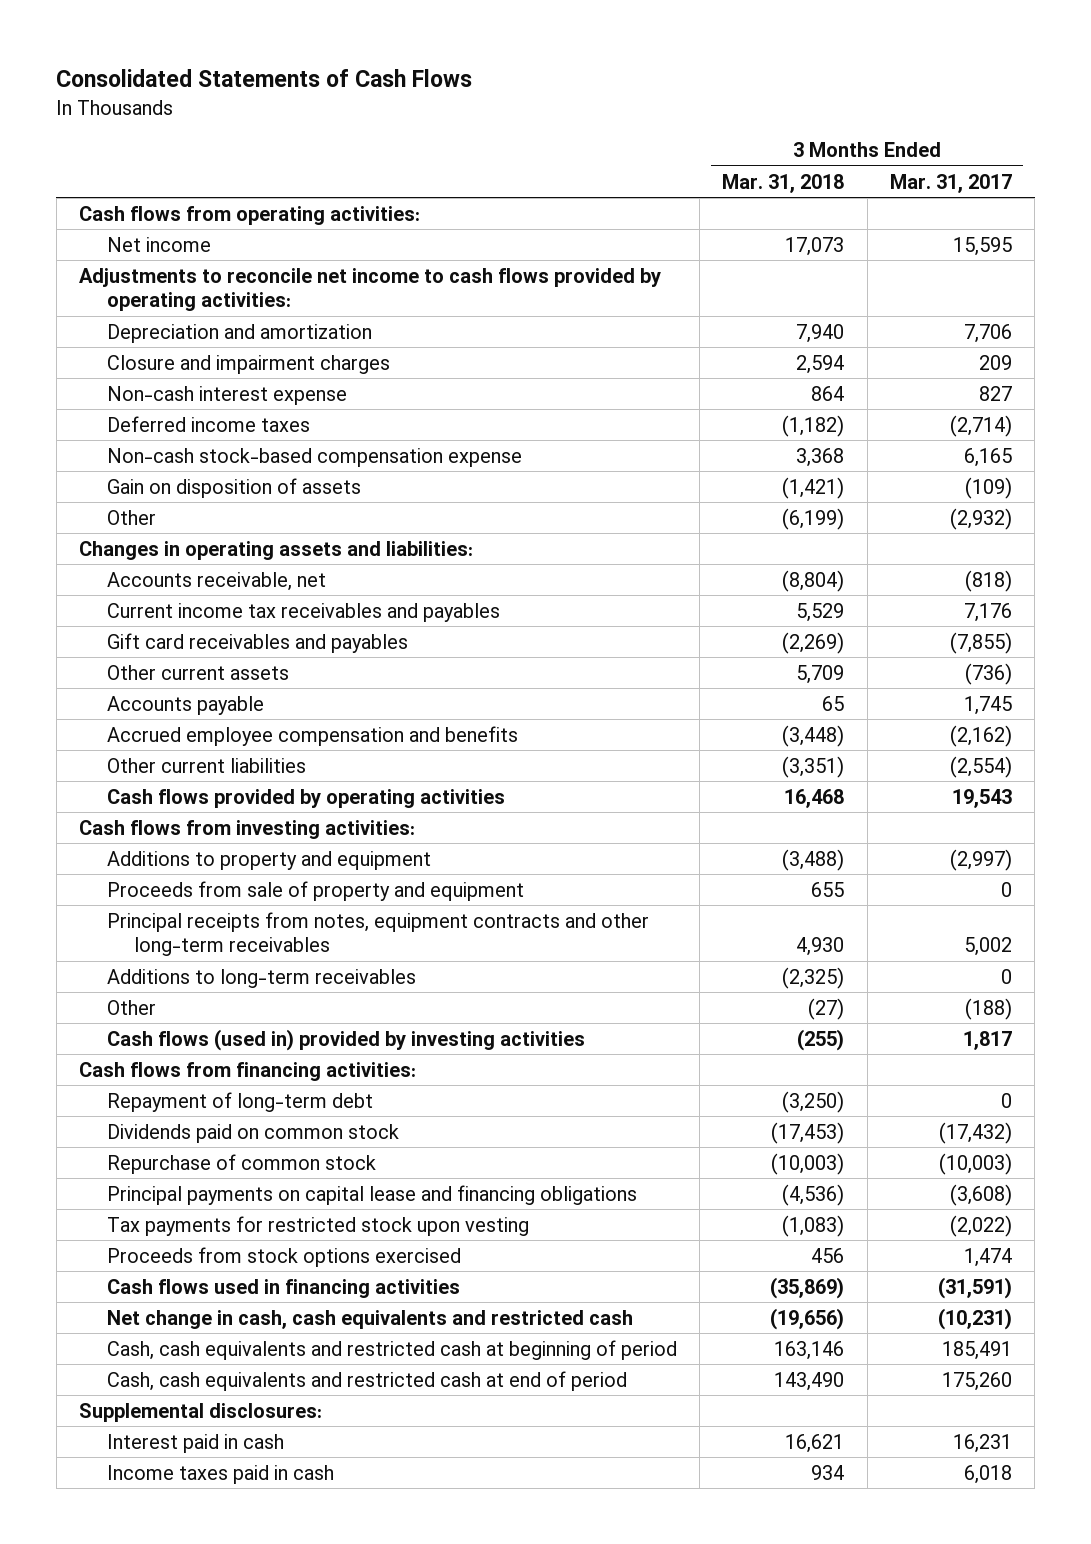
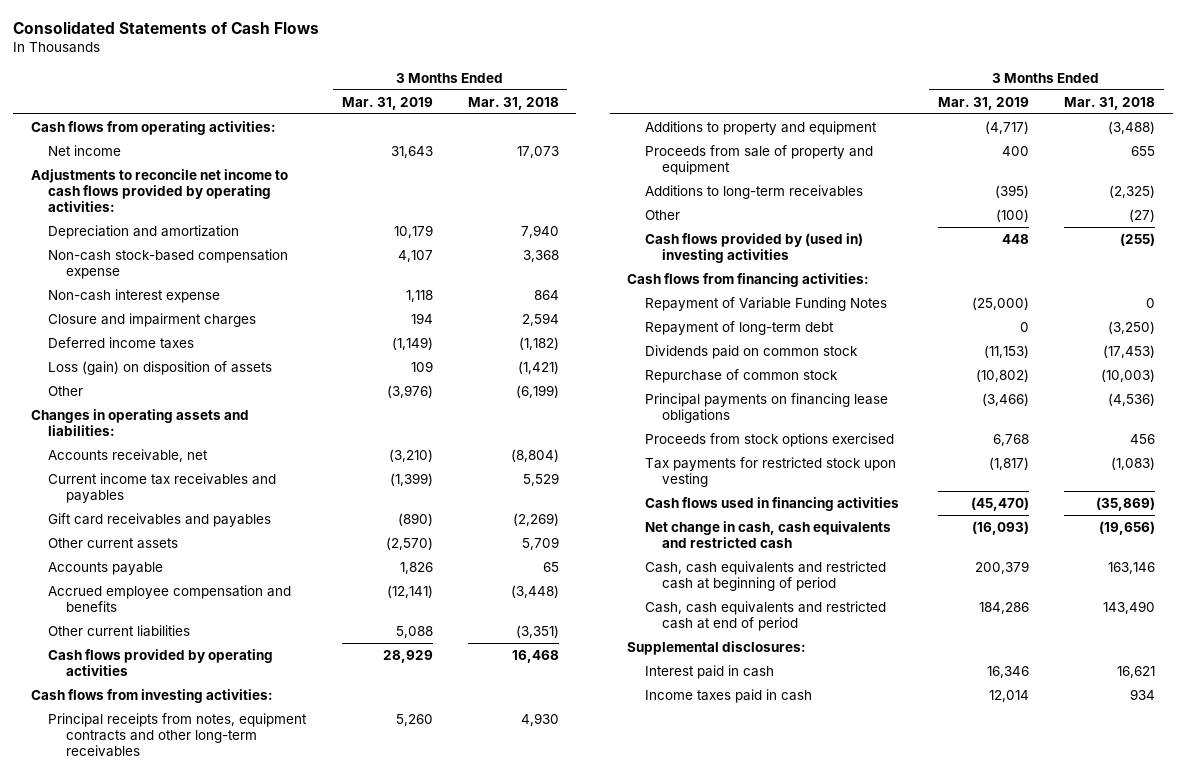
- | 3 Months Ended Mar. 31, 2018 | 3 Months Ended Mar. 31, 2017
+ | 3 Months Ended Mar. 31, 2019 | 3 Months Ended Mar. 31, 2018
moved up: Non-cash stock-based compensation expense | 4,107 | 3,368
moved down: Closure and impairment charges | 194 | 2,594
- Gain on disposition of assets | (1,421) | (109)
+ Loss (gain) on disposition of assets | 109 | (1,421)
moved up: Principal receipts from notes, equipment contracts and other long-term receivables | 5,260 | 4,930
- Cash flows (used in) provided by investing activities | (255) | 1,817
+ Cash flows provided by (used in) investing activities | 448 | (255)
+ Repayment of Variable Funding Notes | (25,000) | 0
- Principal payments on capital lease and financing obligations | (4,536) | (3,608)
+ Principal payments on financing lease obligations | (3,466) | (4,536)
moved down: Tax payments for restricted stock upon vesting | (1,817) | (1,083)

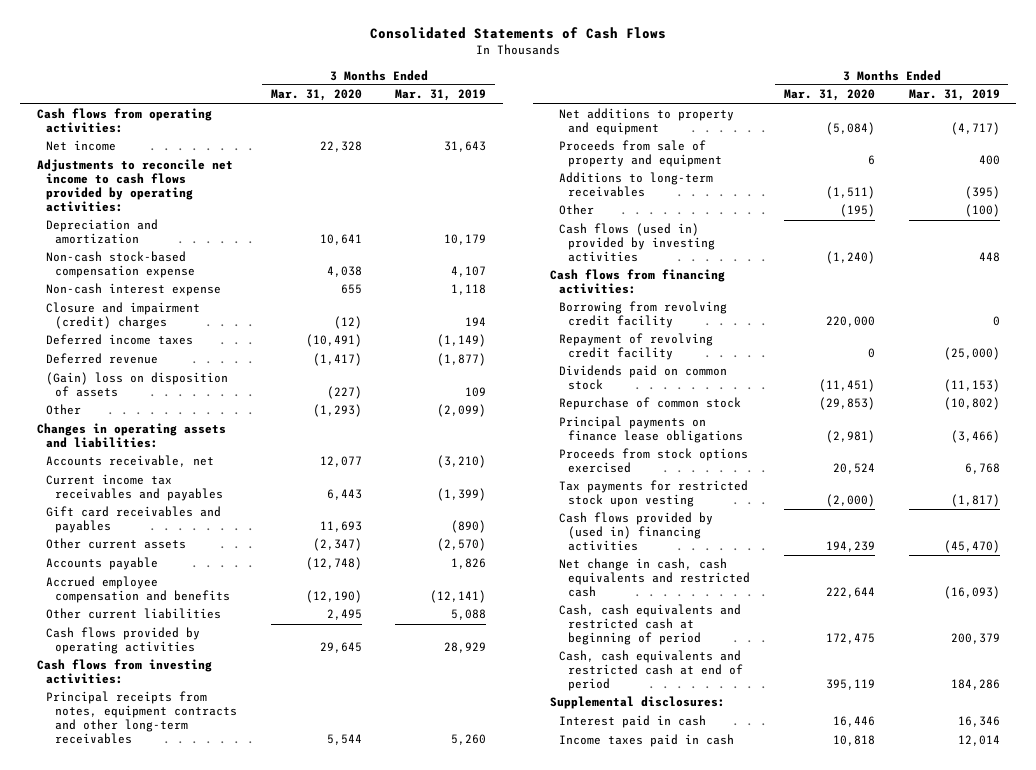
- | 3 Months Ended Mar. 31, 2019 | 3 Months Ended Mar. 31, 2018
+ | 3 Months Ended Mar. 31, 2020 | 3 Months Ended Mar. 31, 2019
- Closure and impairment charges | 194 | 2,594
+ Closure and impairment (credit) charges | (12) | 194
- Loss (gain) on disposition of assets | 109 | (1,421)
- Other | (3,976) | (6,199)
+ Deferred revenue | (1,417) | (1,877)
+ (Gain) loss on disposition of assets | (227) | 109
+ Other | (1,293) | (2,099)
- Additions to property and equipment | (4,717) | (3,488)
+ Net additions to property and equipment | (5,084) | (4,717)
- Cash flows provided by (used in) investing activities | 448 | (255)
+ Cash flows (used in) provided by investing activities | (1,240) | 448
- Repayment of Variable Funding Notes | (25,000) | 0
- Repayment of long-term debt | 0 | (3,250)
+ Borrowing from revolving credit facility | 220,000 | 0
+ Repayment of revolving credit facility | 0 | (25,000)
- Principal payments on financing lease obligations | (3,466) | (4,536)
+ Principal payments on finance lease obligations | (2,981) | (3,466)
- Cash flows used in financing activities | (45,470) | (35,869)
+ Cash flows provided by (used in) financing activities | 194,239 | (45,470)

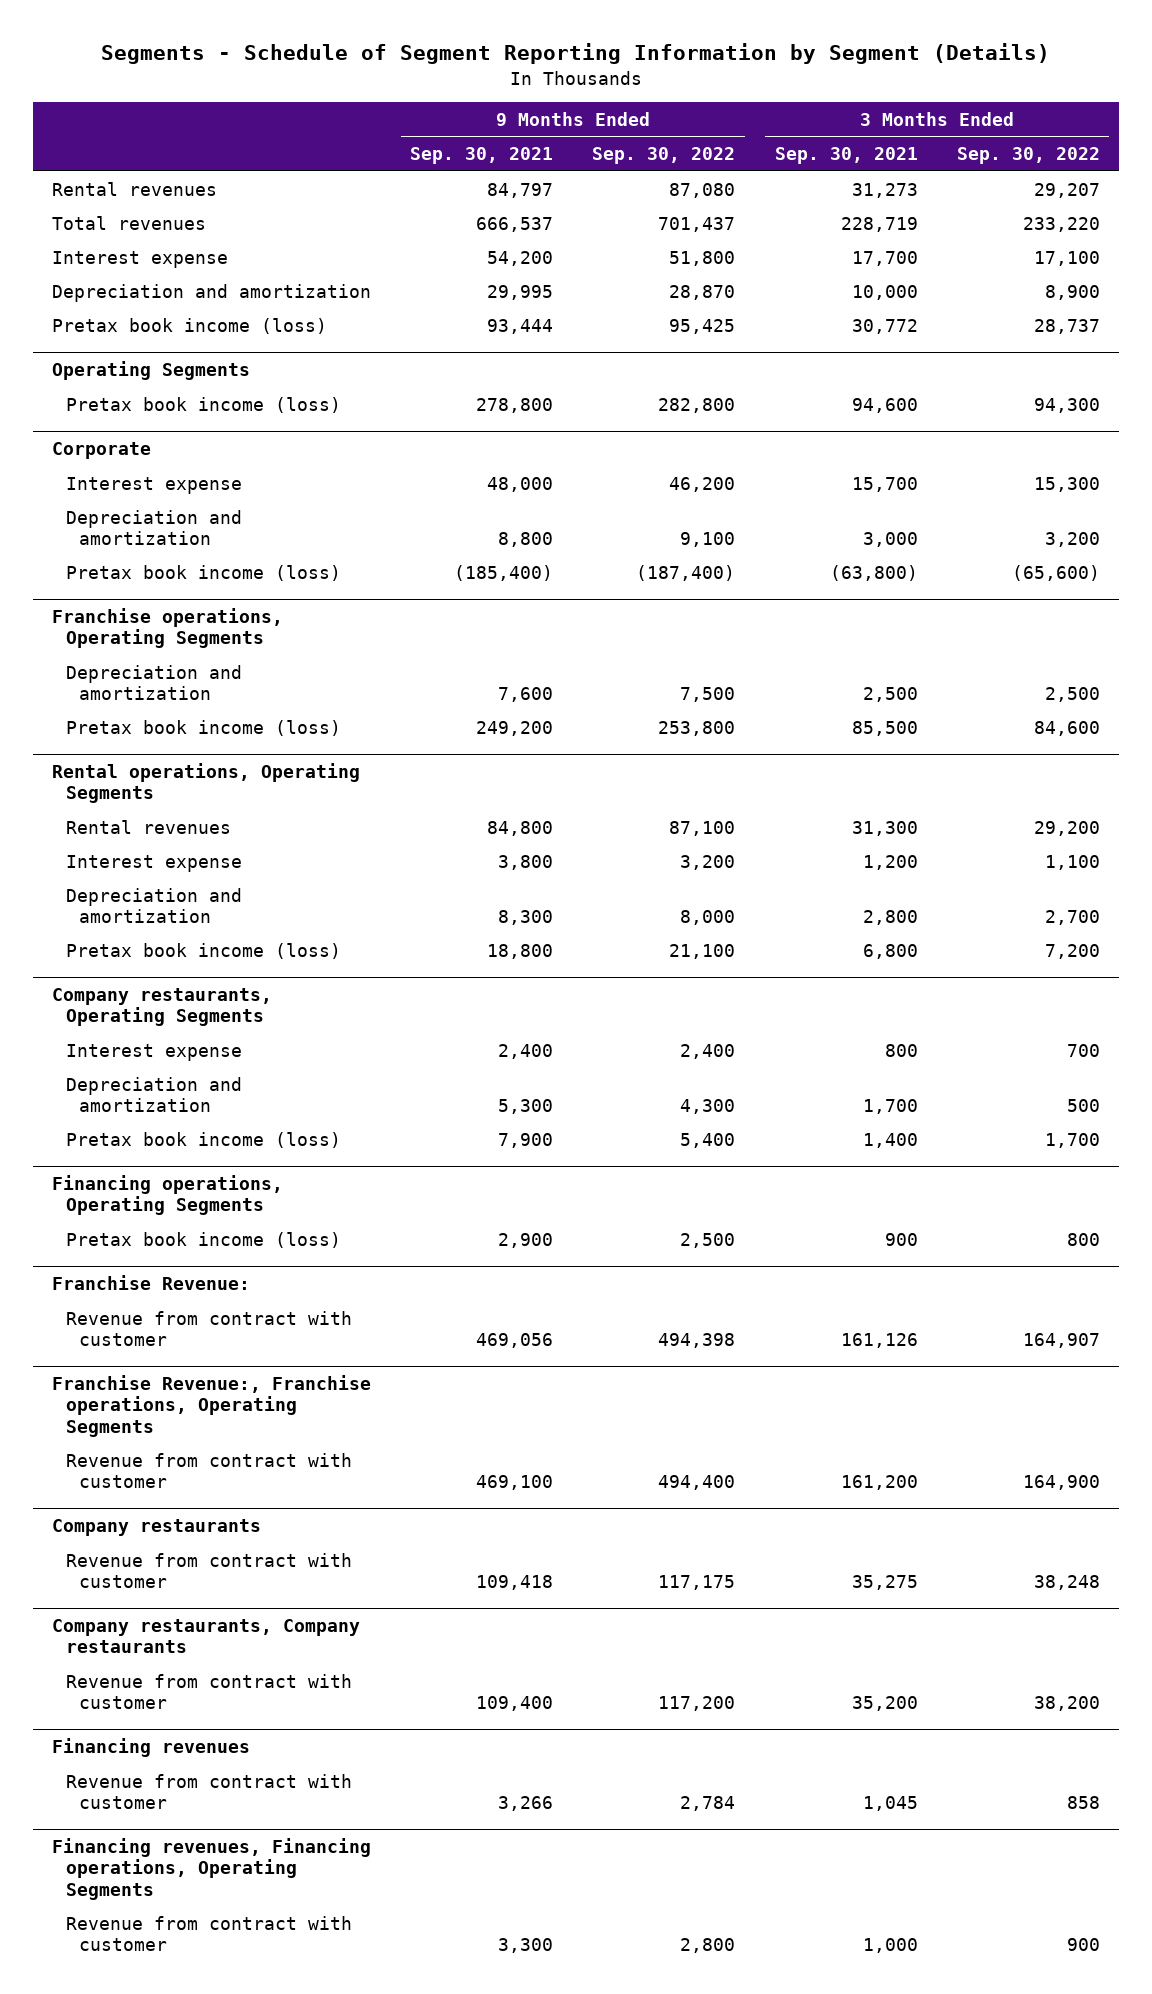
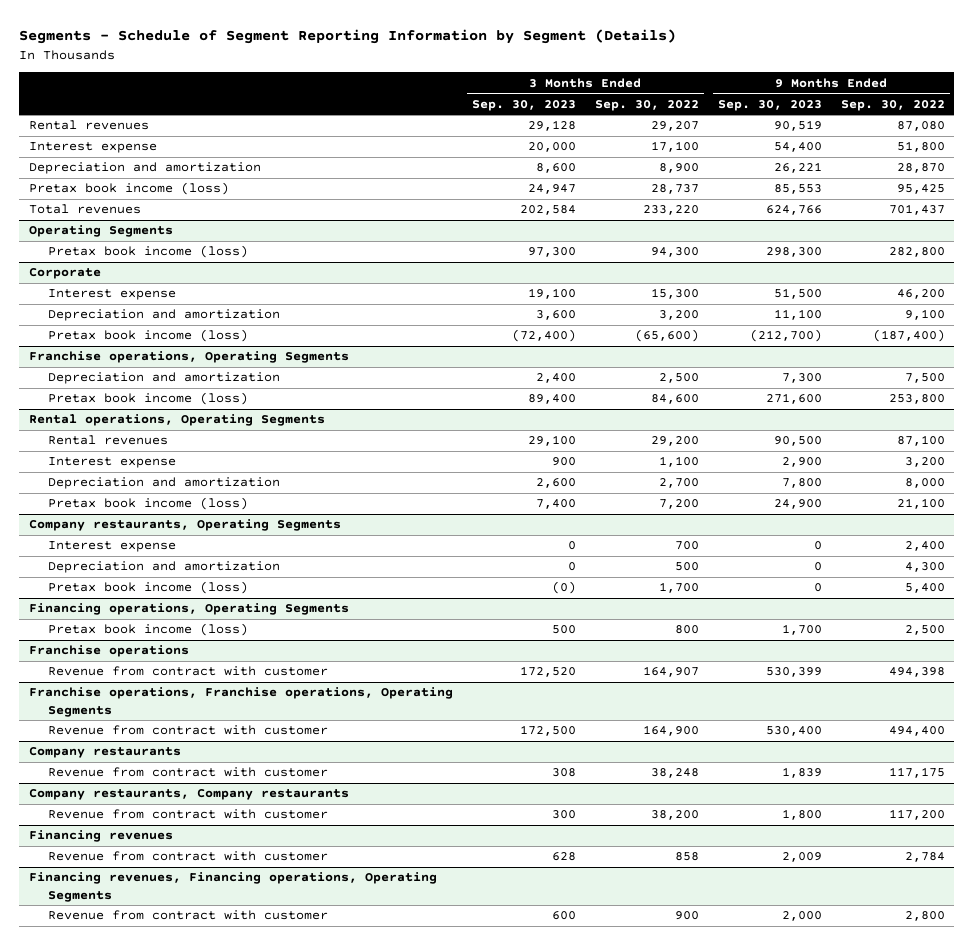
- | 9 Months Ended Sep. 30, 2021 | 9 Months Ended Sep. 30, 2022 | 3 Months Ended Sep. 30, 2021 | 3 Months Ended Sep. 30, 2022
+ | 3 Months Ended Sep. 30, 2023 | 3 Months Ended Sep. 30, 2022 | 9 Months Ended Sep. 30, 2023 | 9 Months Ended Sep. 30, 2022
moved down: Total revenues | 202,584 | 233,220 | 624,766 | 701,437
- Franchise Revenue:
+ Franchise operations
- Franchise Revenue:, Franchise operations, Operating Segments
+ Franchise operations, Franchise operations, Operating Segments

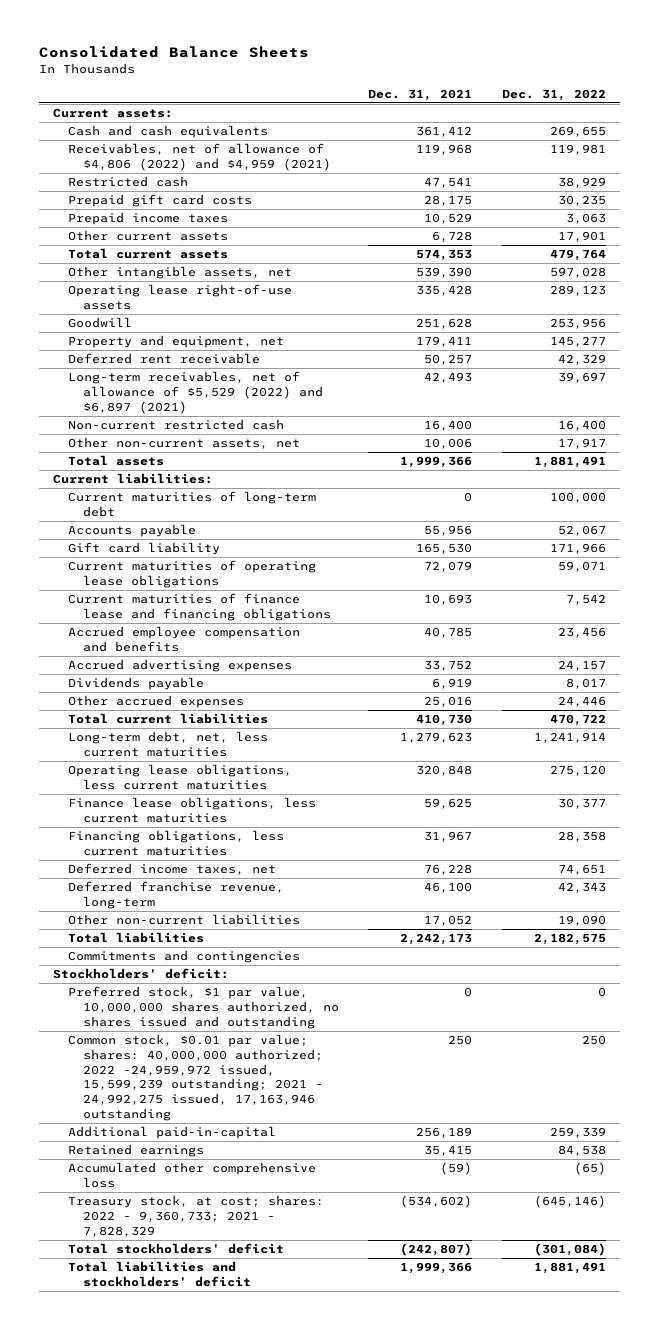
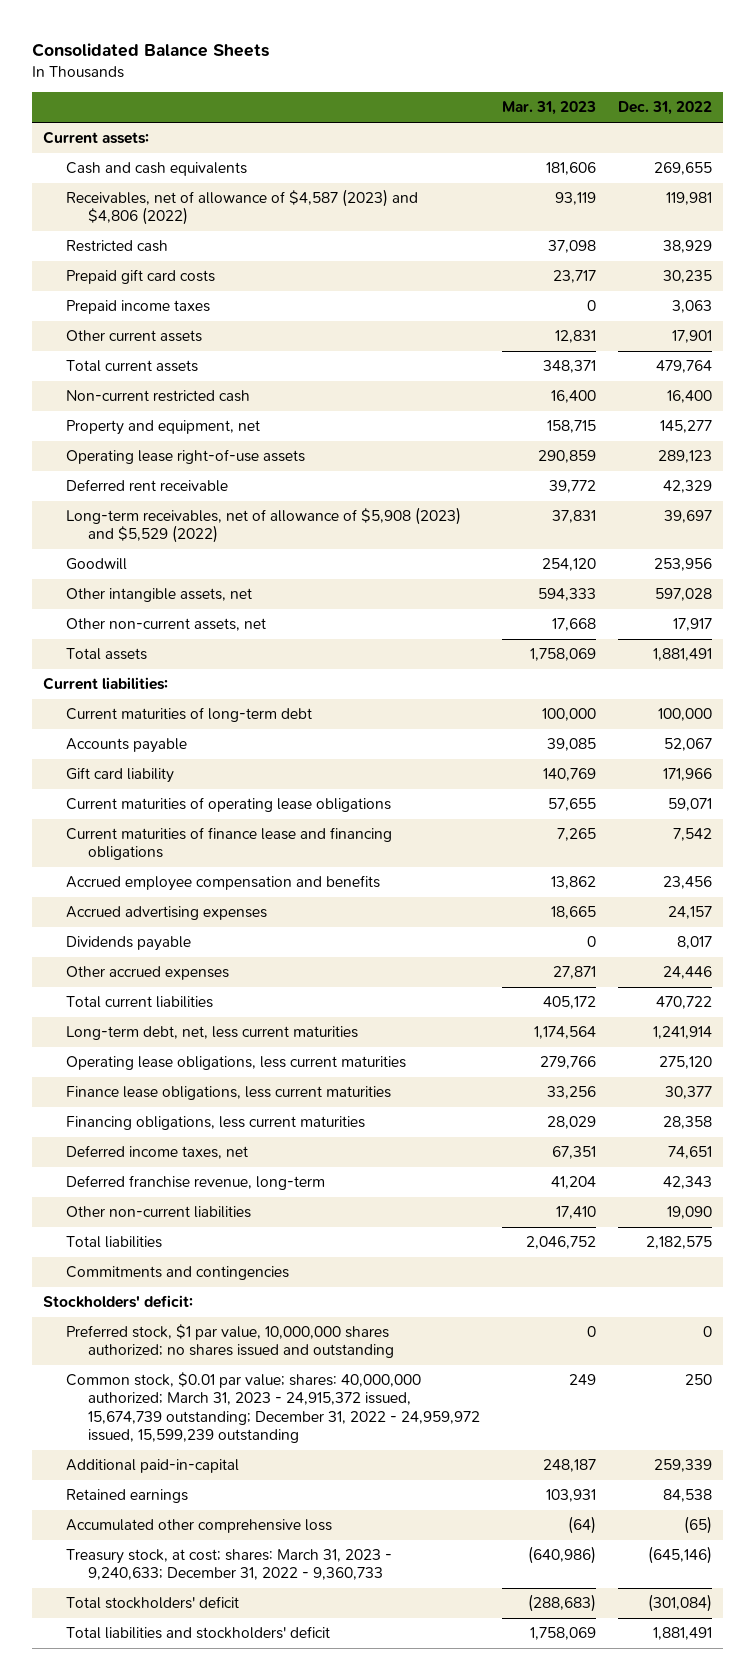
- | Dec. 31, 2021 | Dec. 31, 2022
+ | Mar. 31, 2023 | Dec. 31, 2022
- Receivables, net of allowance of $4,806 (2022) and $4,959 (2021) | 119,968 | 119,981
+ Receivables, net of allowance of $4,587 (2023) and $4,806 (2022) | 93,119 | 119,981
moved up: Non-current restricted cash | 16,400 | 16,400
moved down: Operating lease right-of-use assets | 290,859 | 289,123
- Long-term receivables, net of allowance of $5,529 (2022) and $6,897 (2021) | 42,493 | 39,697
+ Long-term receivables, net of allowance of $5,908 (2023) and $5,529 (2022) | 37,831 | 39,697
moved down: Goodwill | 254,120 | 253,956
moved down: Other intangible assets, net | 594,333 | 597,028
- Preferred stock, $1 par value, 10,000,000 shares authorized, no shares issued and outstanding | 0 | 0
- Common stock, $0.01 par value; shares: 40,000,000 authorized; 2022 -24,959,972 issued, 15,599,239 outstanding; 2021 - 24,992,275 issued, 17,163,946 outstanding | 250 | 250
+ Preferred stock, $1 par value, 10,000,000 shares authorized; no shares issued and outstanding | 0 | 0
+ Common stock, $0.01 par value; shares: 40,000,000 authorized; March 31, 2023 - 24,915,372 issued, 15,674,739 outstanding; December 31, 2022 - 24,959,972 issued, 15,599,239 outstanding | 249 | 250
- Treasury stock, at cost; shares: 2022 - 9,360,733; 2021 - 7,828,329 | (534,602) | (645,146)
+ Treasury stock, at cost; shares: March 31, 2023 - 9,240,633; December 31, 2022 - 9,360,733 | (640,986) | (645,146)

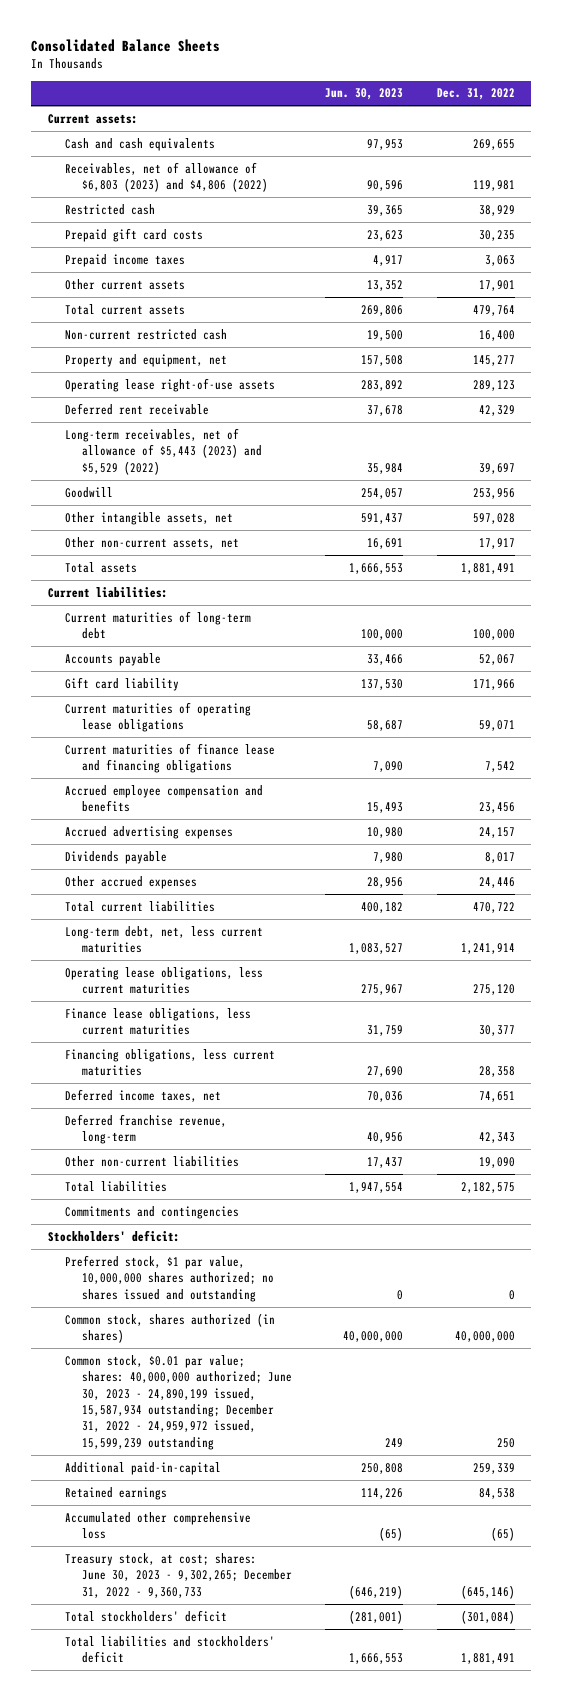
- | Mar. 31, 2023 | Dec. 31, 2022
+ | Jun. 30, 2023 | Dec. 31, 2022
- Receivables, net of allowance of $4,587 (2023) and $4,806 (2022) | 93,119 | 119,981
+ Receivables, net of allowance of $6,803 (2023) and $4,806 (2022) | 90,596 | 119,981
- Long-term receivables, net of allowance of $5,908 (2023) and $5,529 (2022) | 37,831 | 39,697
+ Long-term receivables, net of allowance of $5,443 (2023) and $5,529 (2022) | 35,984 | 39,697
- Common stock, $0.01 par value; shares: 40,000,000 authorized; March 31, 2023 - 24,915,372 issued, 15,674,739 outstanding; December 31, 2022 - 24,959,972 issued, 15,599,239 outstanding | 249 | 250
+ Common stock, shares authorized (in shares) | 40,000,000 | 40,000,000
+ Common stock, $0.01 par value; shares: 40,000,000 authorized; June 30, 2023 - 24,890,199 issued, 15,587,934 outstanding; December 31, 2022 - 24,959,972 issued, 15,599,239 outstanding | 249 | 250
- Treasury stock, at cost; shares: March 31, 2023 - 9,240,633; December 31, 2022 - 9,360,733 | (640,986) | (645,146)
+ Treasury stock, at cost; shares: June 30, 2023 - 9,302,265; December 31, 2022 - 9,360,733 | (646,219) | (645,146)

